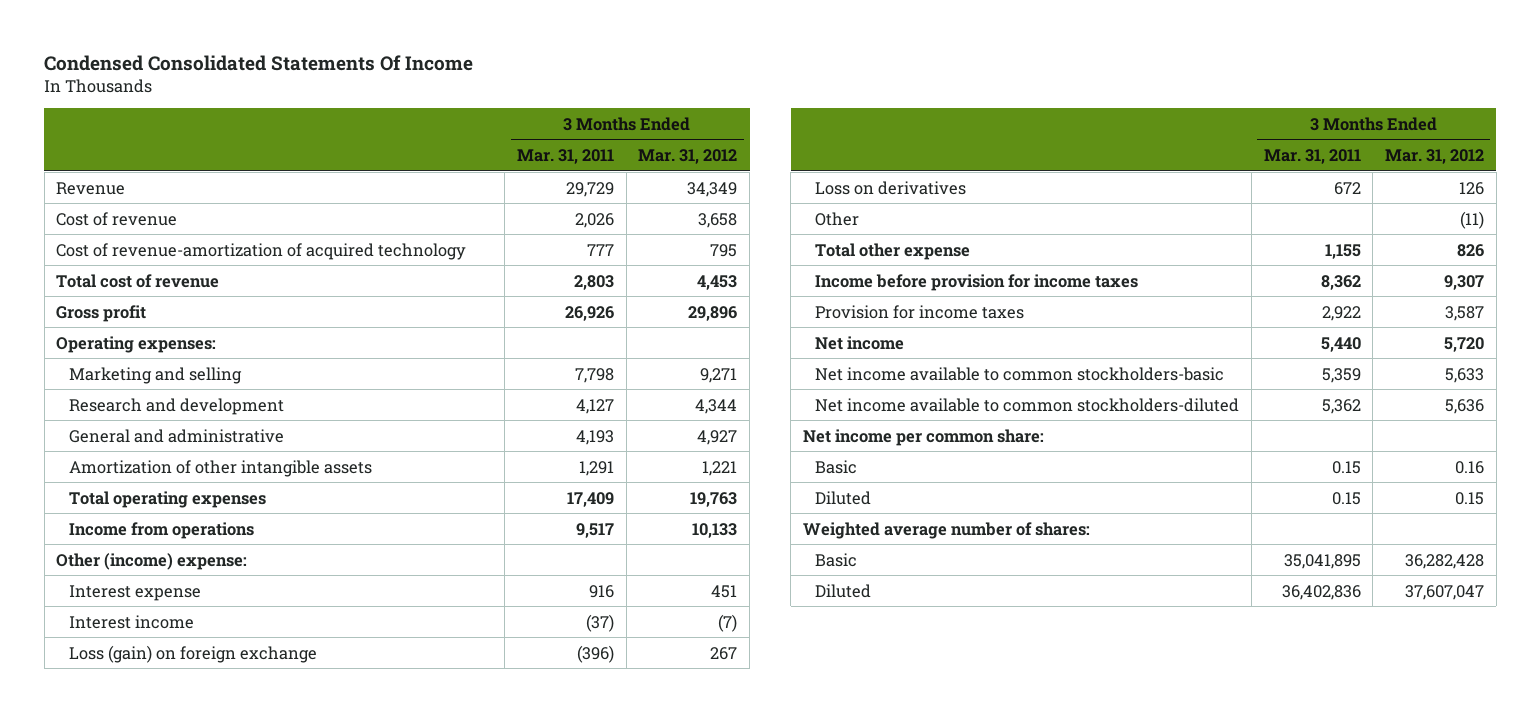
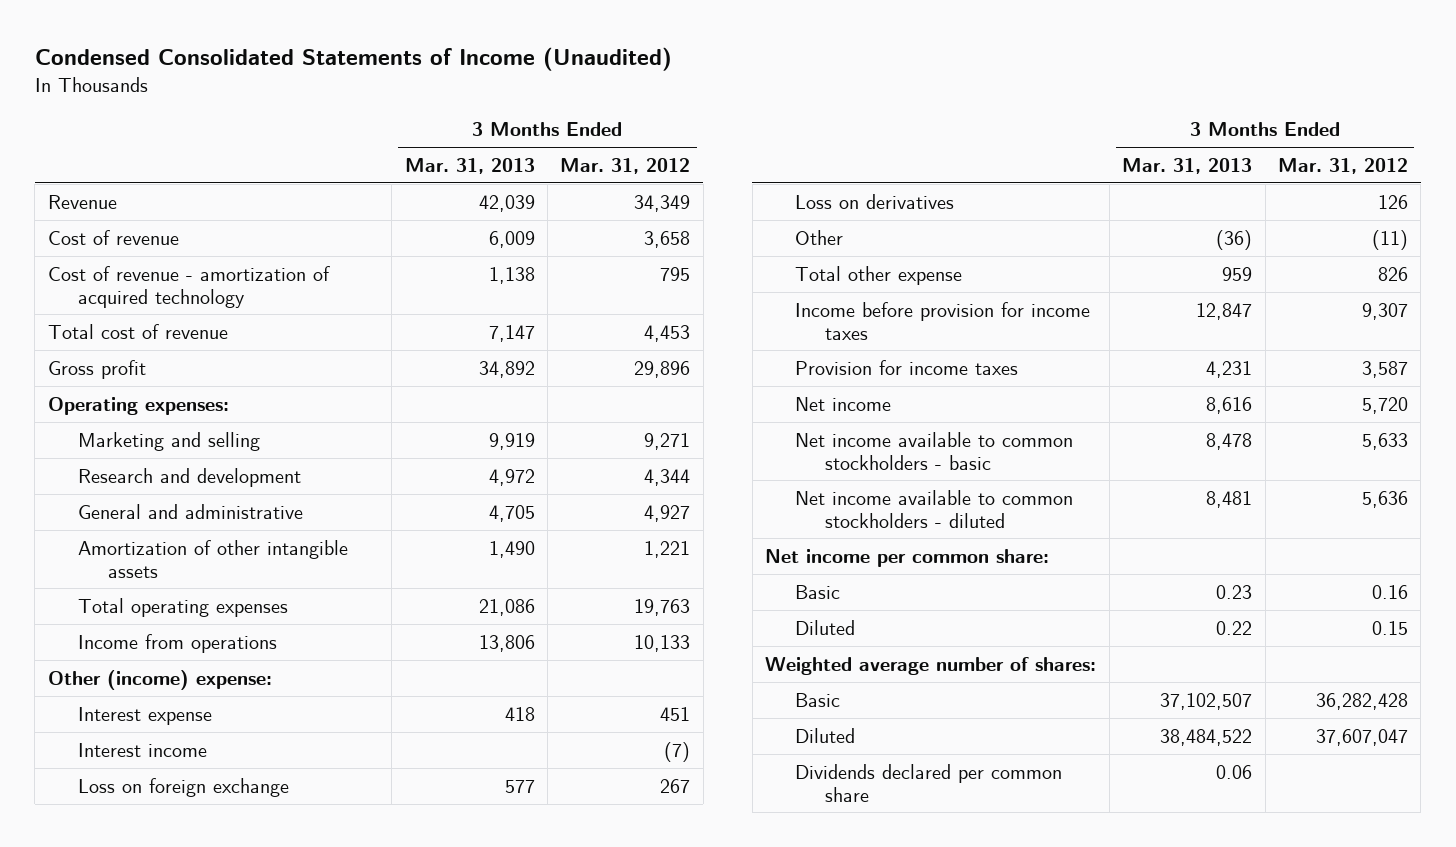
- Condensed Consolidated Statements Of Income
+ Condensed Consolidated Statements of Income (Unaudited)
- | 3 Months Ended Mar. 31, 2011 | 3 Months Ended Mar. 31, 2012
+ | 3 Months Ended Mar. 31, 2013 | 3 Months Ended Mar. 31, 2012
- Cost of revenue-amortization of acquired technology | 777 | 795
+ Cost of revenue - amortization of acquired technology | 1,138 | 795
- Loss (gain) on foreign exchange | (396) | 267
+ Loss on foreign exchange | 577 | 267
- Net income available to common stockholders-basic | 5,359 | 5,633
- Net income available to common stockholders-diluted | 5,362 | 5,636
+ Net income available to common stockholders - basic | 8,478 | 5,633
+ Net income available to common stockholders - diluted | 8,481 | 5,636
+ Dividends declared per common share | 0.06 |

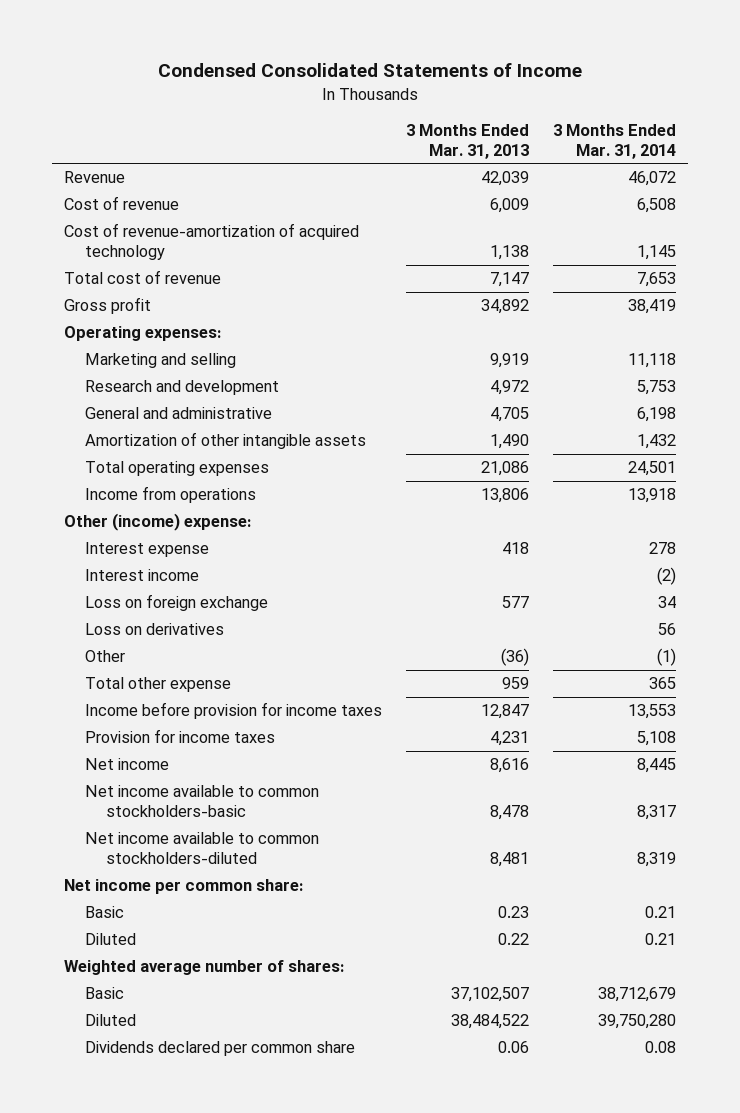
- Condensed Consolidated Statements of Income (Unaudited)
+ Condensed Consolidated Statements of Income
- | 3 Months Ended Mar. 31, 2013 | 3 Months Ended Mar. 31, 2012
+ | 3 Months Ended Mar. 31, 2013 | 3 Months Ended Mar. 31, 2014
- Cost of revenue - amortization of acquired technology | 1,138 | 795
+ Cost of revenue-amortization of acquired technology | 1,138 | 1,145
- Net income available to common stockholders - basic | 8,478 | 5,633
- Net income available to common stockholders - diluted | 8,481 | 5,636
+ Net income available to common stockholders-basic | 8,478 | 8,317
+ Net income available to common stockholders-diluted | 8,481 | 8,319

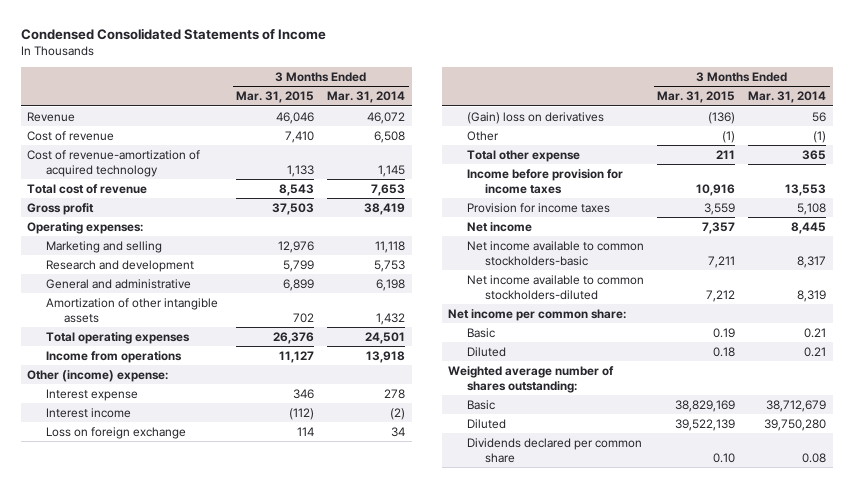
- | 3 Months Ended Mar. 31, 2013 | 3 Months Ended Mar. 31, 2014
+ | 3 Months Ended Mar. 31, 2015 | 3 Months Ended Mar. 31, 2014
- Loss on derivatives | | 56
+ (Gain) loss on derivatives | (136) | 56
- Weighted average number of shares:
+ Weighted average number of shares outstanding:

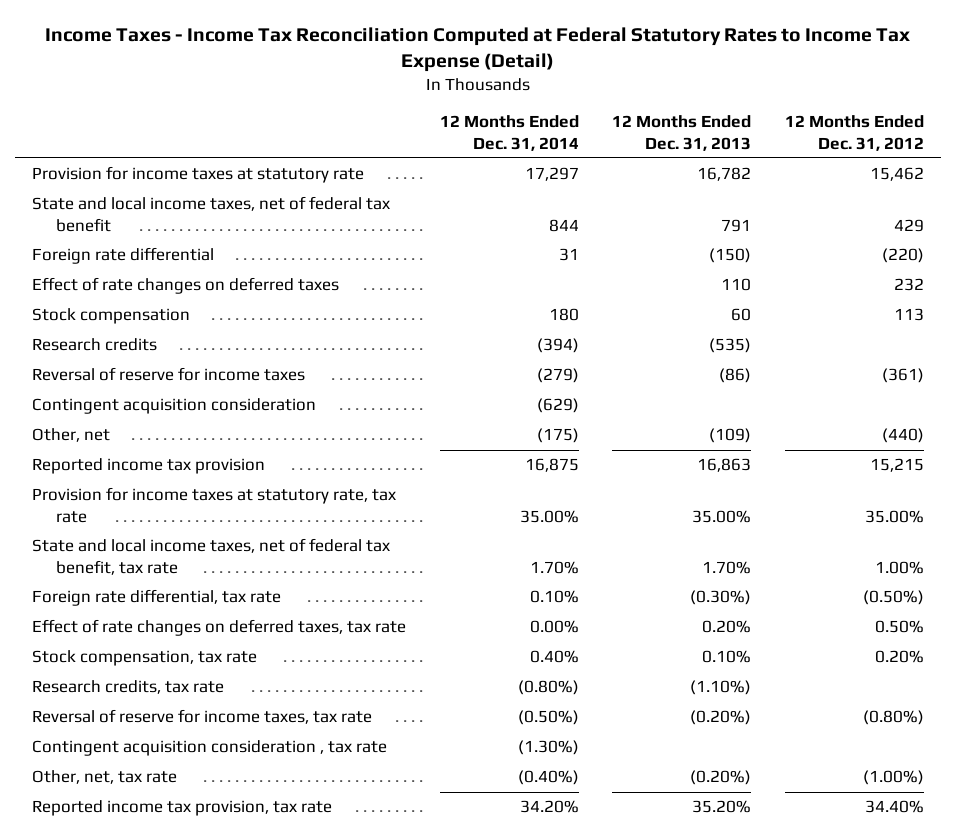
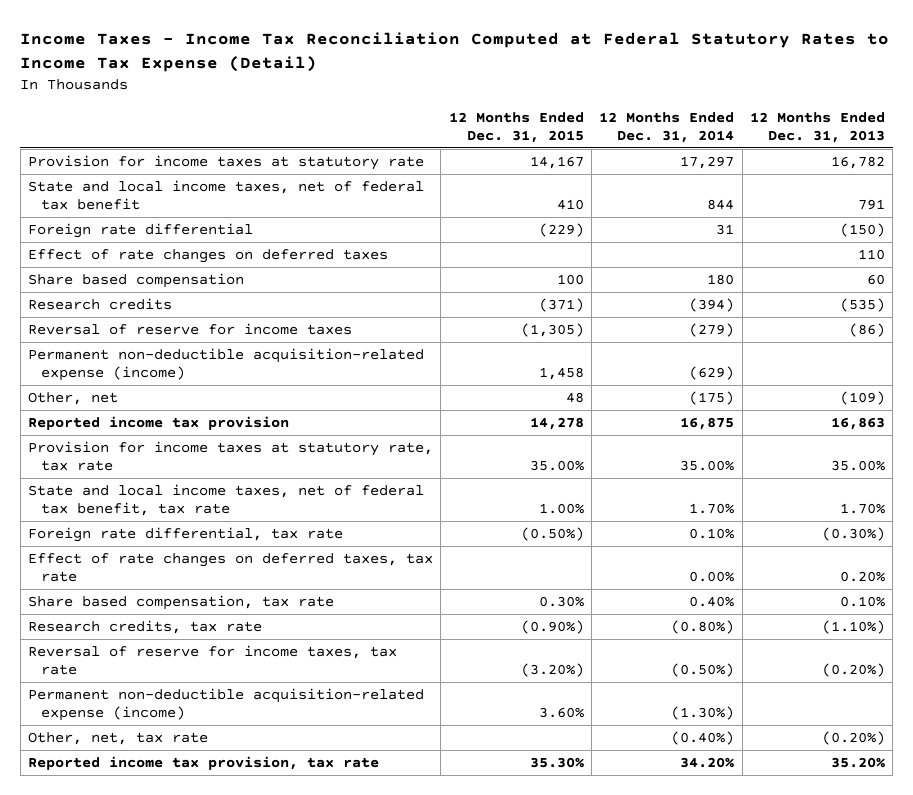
- | 12 Months Ended Dec. 31, 2014 | 12 Months Ended Dec. 31, 2013 | 12 Months Ended Dec. 31, 2012
+ | 12 Months Ended Dec. 31, 2015 | 12 Months Ended Dec. 31, 2014 | 12 Months Ended Dec. 31, 2013
- Stock compensation | 180 | 60 | 113
+ Share based compensation | 100 | 180 | 60
- Contingent acquisition consideration | (629) | |
+ Permanent non-deductible acquisition-related expense (income) | 1,458 | (629) |
- Stock compensation, tax rate | 0.40% | 0.10% | 0.20%
+ Share based compensation, tax rate | 0.30% | 0.40% | 0.10%
- Contingent acquisition consideration , tax rate | (1.30%) | |
+ Permanent non-deductible acquisition-related expense (income) | 3.60% | (1.30%) |

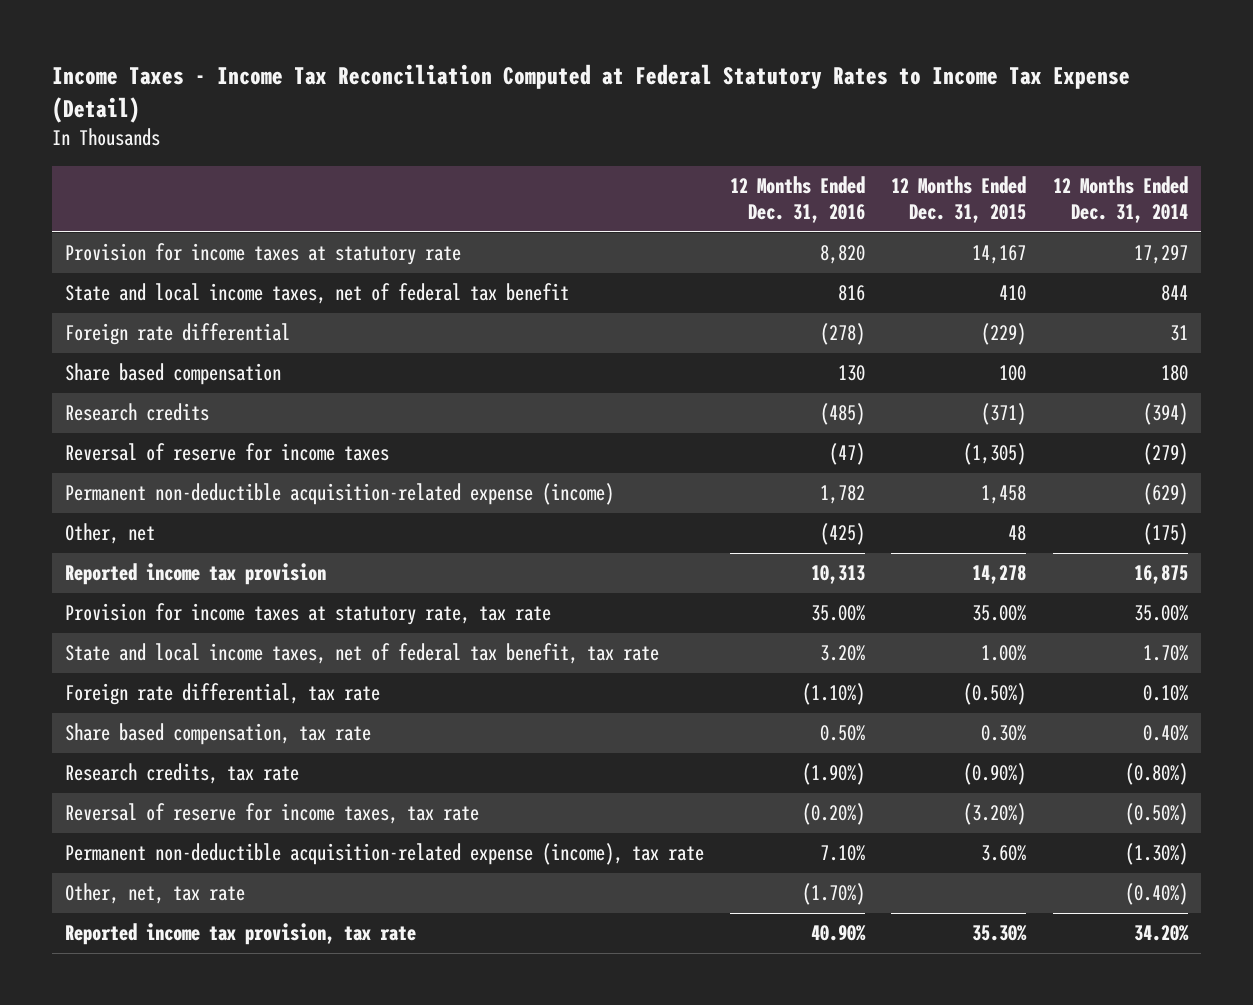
- | 12 Months Ended Dec. 31, 2015 | 12 Months Ended Dec. 31, 2014 | 12 Months Ended Dec. 31, 2013
+ | 12 Months Ended Dec. 31, 2016 | 12 Months Ended Dec. 31, 2015 | 12 Months Ended Dec. 31, 2014
- Effect of rate changes on deferred taxes | | | 110
- Effect of rate changes on deferred taxes, tax rate | | 0.00% | 0.20%
- Permanent non-deductible acquisition-related expense (income) | 3.60% | (1.30%) |
+ Permanent non-deductible acquisition-related expense (income), tax rate | 7.10% | 3.60% | (1.30%)

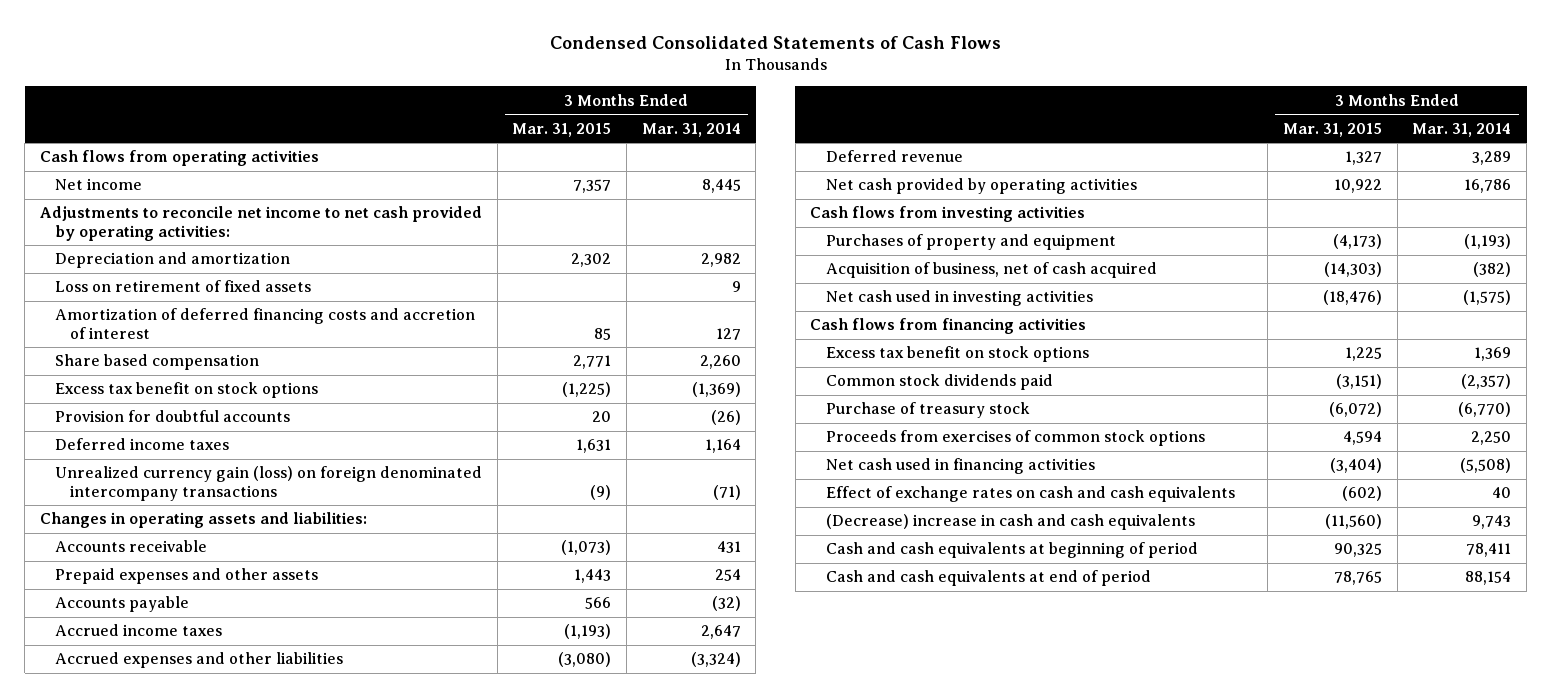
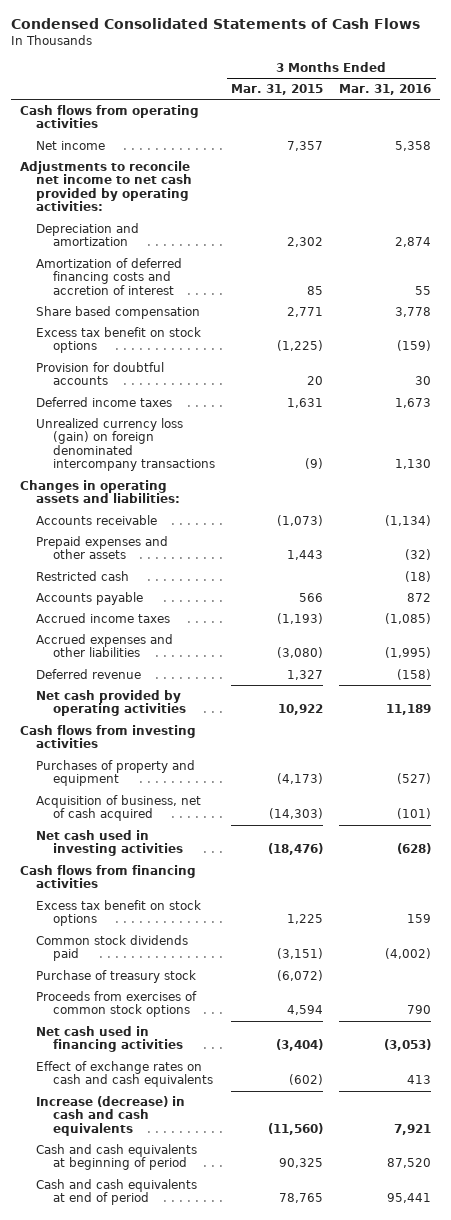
- | 3 Months Ended Mar. 31, 2015 | 3 Months Ended Mar. 31, 2014
+ | 3 Months Ended Mar. 31, 2015 | 3 Months Ended Mar. 31, 2016
- Loss on retirement of fixed assets | | 9
- Unrealized currency gain (loss) on foreign denominated intercompany transactions | (9) | (71)
+ Unrealized currency loss (gain) on foreign denominated intercompany transactions | (9) | 1,130
+ Restricted cash | | (18)
- (Decrease) increase in cash and cash equivalents | (11,560) | 9,743
+ Increase (decrease) in cash and cash equivalents | (11,560) | 7,921

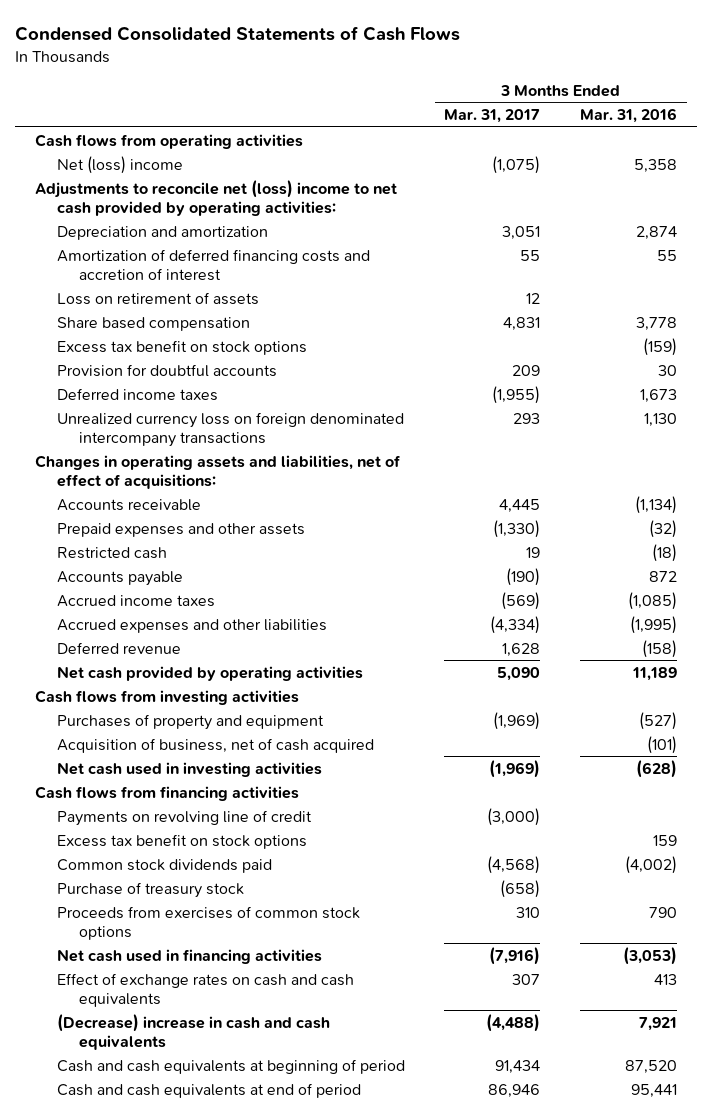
- | 3 Months Ended Mar. 31, 2015 | 3 Months Ended Mar. 31, 2016
+ | 3 Months Ended Mar. 31, 2017 | 3 Months Ended Mar. 31, 2016
- Net income | 7,357 | 5,358
- Adjustments to reconcile net income to net cash provided by operating activities:
+ Net (loss) income | (1,075) | 5,358
+ Adjustments to reconcile net (loss) income to net cash provided by operating activities:
+ Loss on retirement of assets | 12 |
- Unrealized currency loss (gain) on foreign denominated intercompany transactions | (9) | 1,130
- Changes in operating assets and liabilities:
+ Unrealized currency loss on foreign denominated intercompany transactions | 293 | 1,130
+ Changes in operating assets and liabilities, net of effect of acquisitions:
+ Payments on revolving line of credit | (3,000) |
- Increase (decrease) in cash and cash equivalents | (11,560) | 7,921
+ (Decrease) increase in cash and cash equivalents | (4,488) | 7,921

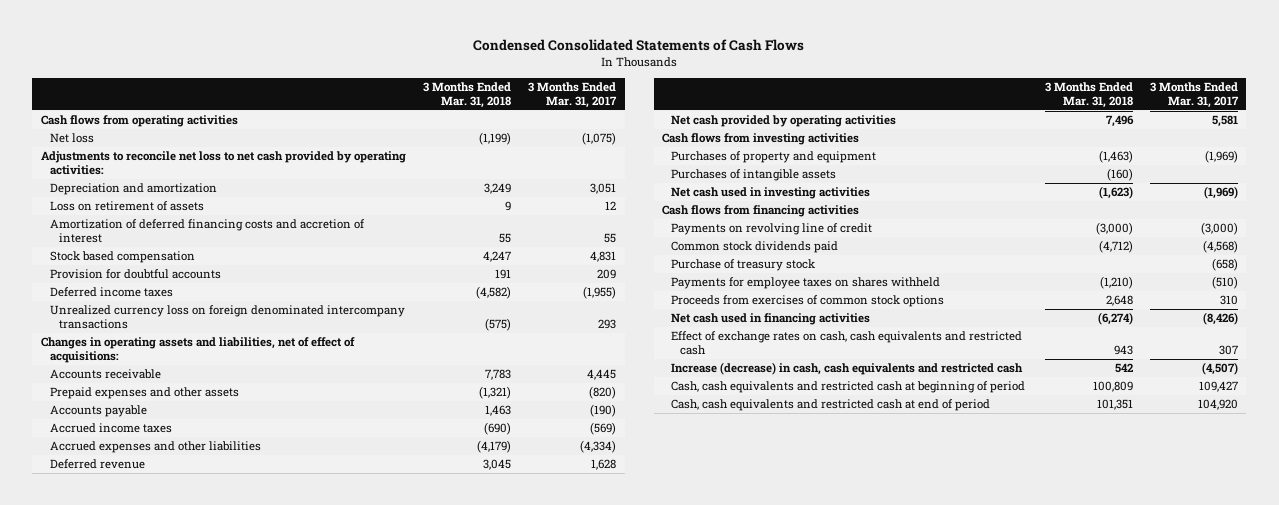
- | 3 Months Ended Mar. 31, 2017 | 3 Months Ended Mar. 31, 2016
+ | 3 Months Ended Mar. 31, 2018 | 3 Months Ended Mar. 31, 2017
- Net (loss) income | (1,075) | 5,358
- Adjustments to reconcile net (loss) income to net cash provided by operating activities:
+ Net loss | (1,199) | (1,075)
+ Adjustments to reconcile net loss to net cash provided by operating activities:
- Share based compensation | 4,831 | 3,778
- Excess tax benefit on stock options | | (159)
moved down: Amortization of deferred financing costs and accretion of interest | 55 | 55
+ Stock based compensation | 4,247 | 4,831
- Prepaid expenses and other assets | (1,330) | (32)
- Restricted cash | 19 | (18)
+ Prepaid expenses and other assets | (1,321) | (820)
- Net cash provided by operating activities | 5,090 | 11,189
+ Net cash provided by operating activities | 7,496 | 5,581
- Acquisition of business, net of cash acquired | | (101)
+ Purchases of intangible assets | (160) |
- Excess tax benefit on stock options | | 159
+ Payments for employee taxes on shares withheld | (1,210) | (510)
- Net cash used in financing activities | (7,916) | (3,053)
- Effect of exchange rates on cash and cash equivalents | 307 | 413
- (Decrease) increase in cash and cash equivalents | (4,488) | 7,921
- Cash and cash equivalents at beginning of period | 91,434 | 87,520
- Cash and cash equivalents at end of period | 86,946 | 95,441
+ Net cash used in financing activities | (6,274) | (8,426)
+ Effect of exchange rates on cash, cash equivalents and restricted cash | 943 | 307
+ Increase (decrease) in cash, cash equivalents and restricted cash | 542 | (4,507)
+ Cash, cash equivalents and restricted cash at beginning of period | 100,809 | 109,427
+ Cash, cash equivalents and restricted cash at end of period | 101,351 | 104,920

